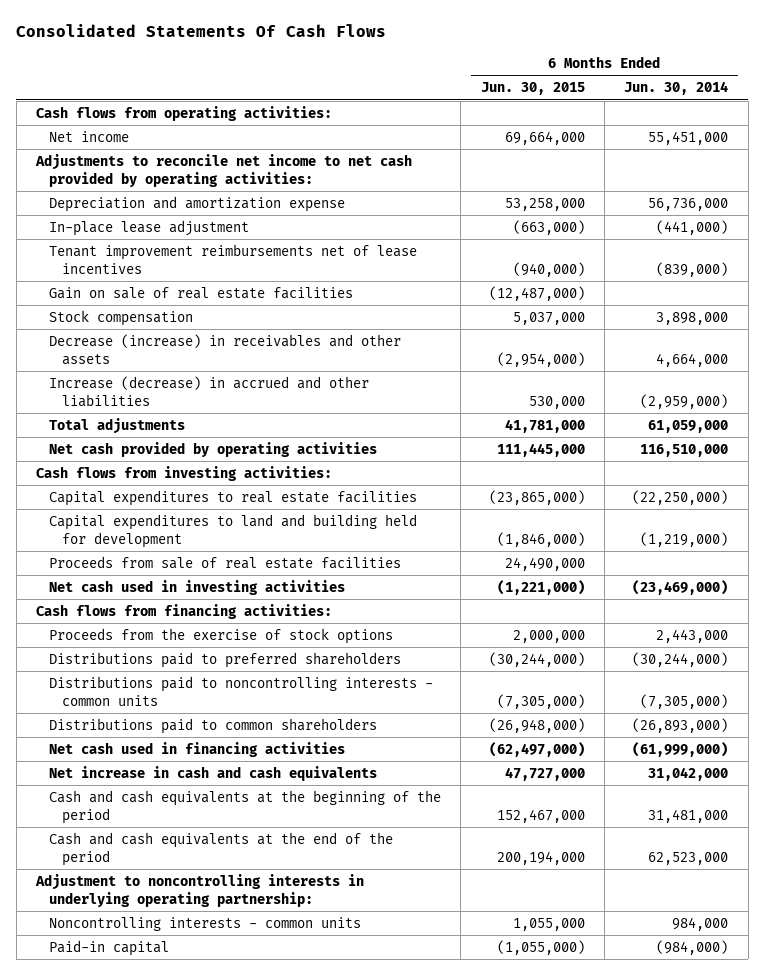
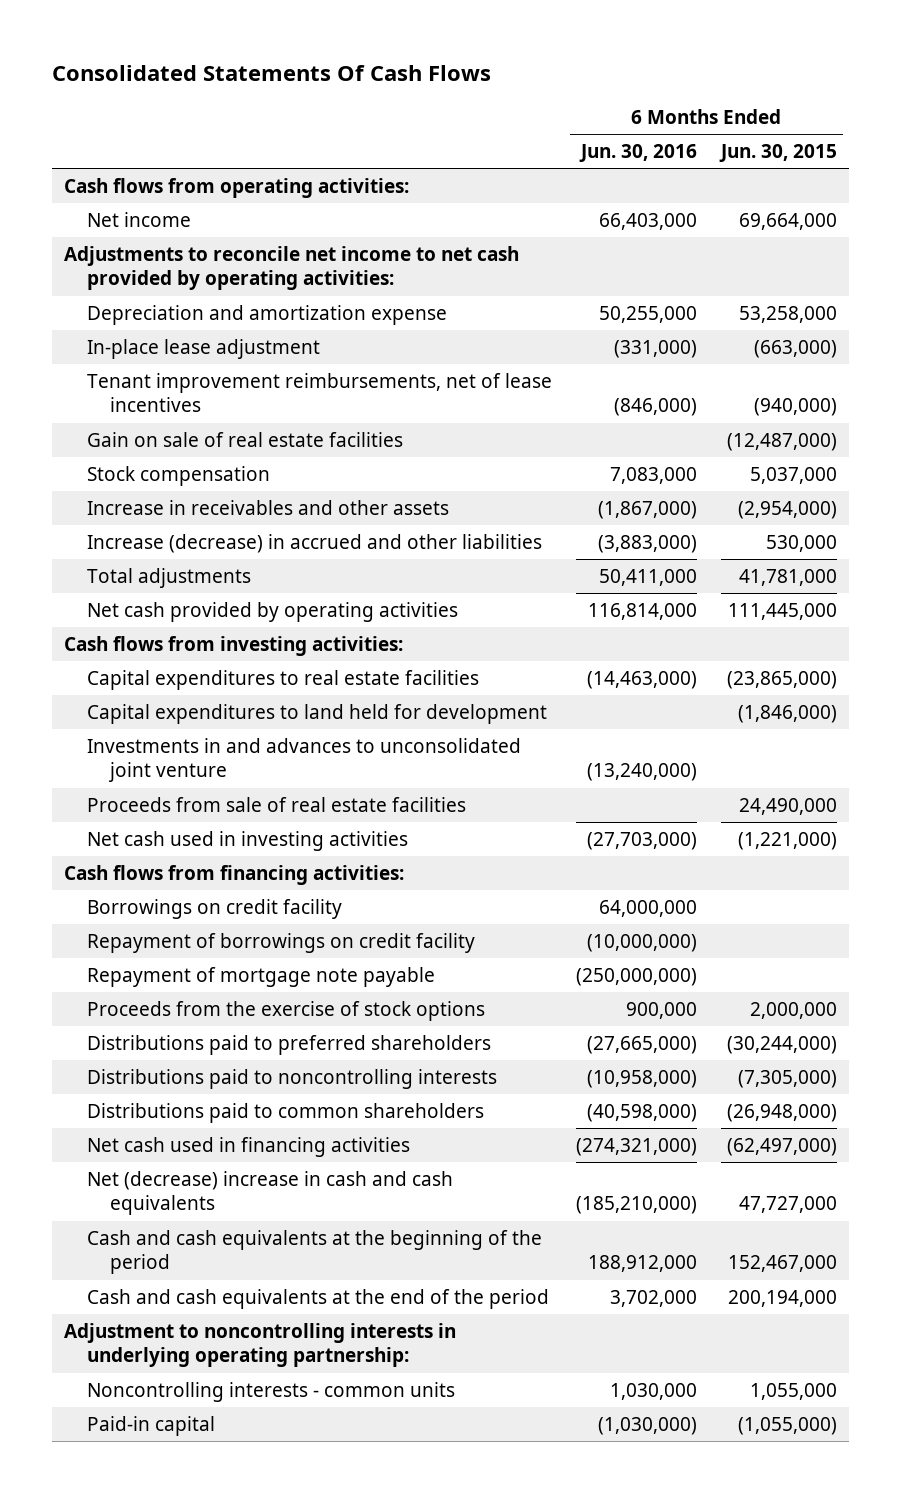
- | 6 Months Ended Jun. 30, 2015 | 6 Months Ended Jun. 30, 2014
+ | 6 Months Ended Jun. 30, 2016 | 6 Months Ended Jun. 30, 2015
- Tenant improvement reimbursements net of lease incentives | (940,000) | (839,000)
+ Tenant improvement reimbursements, net of lease incentives | (846,000) | (940,000)
- Decrease (increase) in receivables and other assets | (2,954,000) | 4,664,000
+ Increase in receivables and other assets | (1,867,000) | (2,954,000)
- Capital expenditures to land and building held for development | (1,846,000) | (1,219,000)
+ Capital expenditures to land held for development | | (1,846,000)
+ Investments in and advances to unconsolidated joint venture | (13,240,000) |
+ Borrowings on credit facility | 64,000,000 |
+ Repayment of borrowings on credit facility | (10,000,000) |
+ Repayment of mortgage note payable | (250,000,000) |
- Distributions paid to noncontrolling interests - common units | (7,305,000) | (7,305,000)
+ Distributions paid to noncontrolling interests | (10,958,000) | (7,305,000)
- Net increase in cash and cash equivalents | 47,727,000 | 31,042,000
+ Net (decrease) increase in cash and cash equivalents | (185,210,000) | 47,727,000

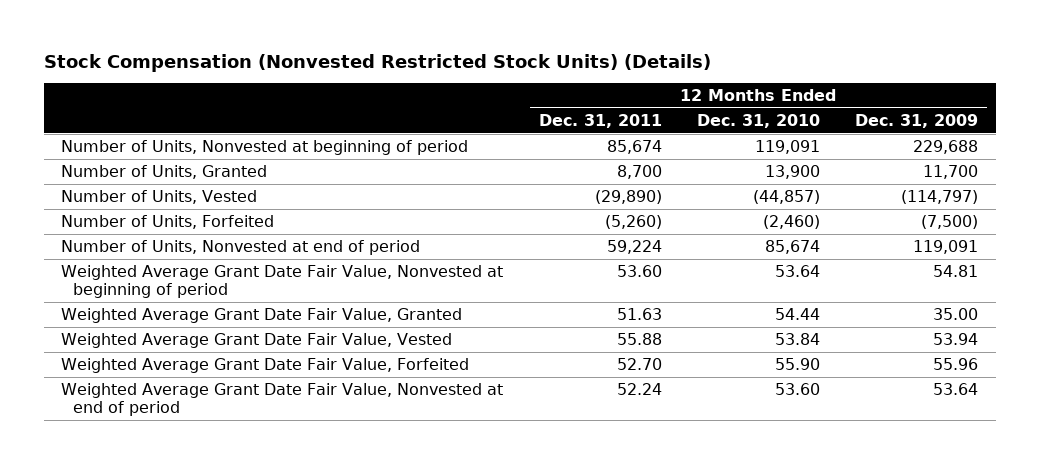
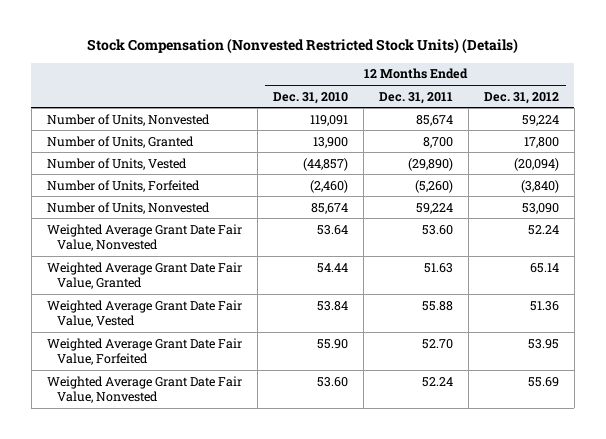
- | 12 Months Ended Dec. 31, 2011 | 12 Months Ended Dec. 31, 2010 | 12 Months Ended Dec. 31, 2009
+ | 12 Months Ended Dec. 31, 2010 | 12 Months Ended Dec. 31, 2011 | 12 Months Ended Dec. 31, 2012
- Number of Units, Nonvested at beginning of period | 85,674 | 119,091 | 229,688
+ Number of Units, Nonvested | 119,091 | 85,674 | 59,224
- Number of Units, Nonvested at end of period | 59,224 | 85,674 | 119,091
- Weighted Average Grant Date Fair Value, Nonvested at beginning of period | 53.60 | 53.64 | 54.81
+ Number of Units, Nonvested | 85,674 | 59,224 | 53,090
+ Weighted Average Grant Date Fair Value, Nonvested | 53.64 | 53.60 | 52.24
- Weighted Average Grant Date Fair Value, Nonvested at end of period | 52.24 | 53.60 | 53.64
+ Weighted Average Grant Date Fair Value, Nonvested | 53.60 | 52.24 | 55.69

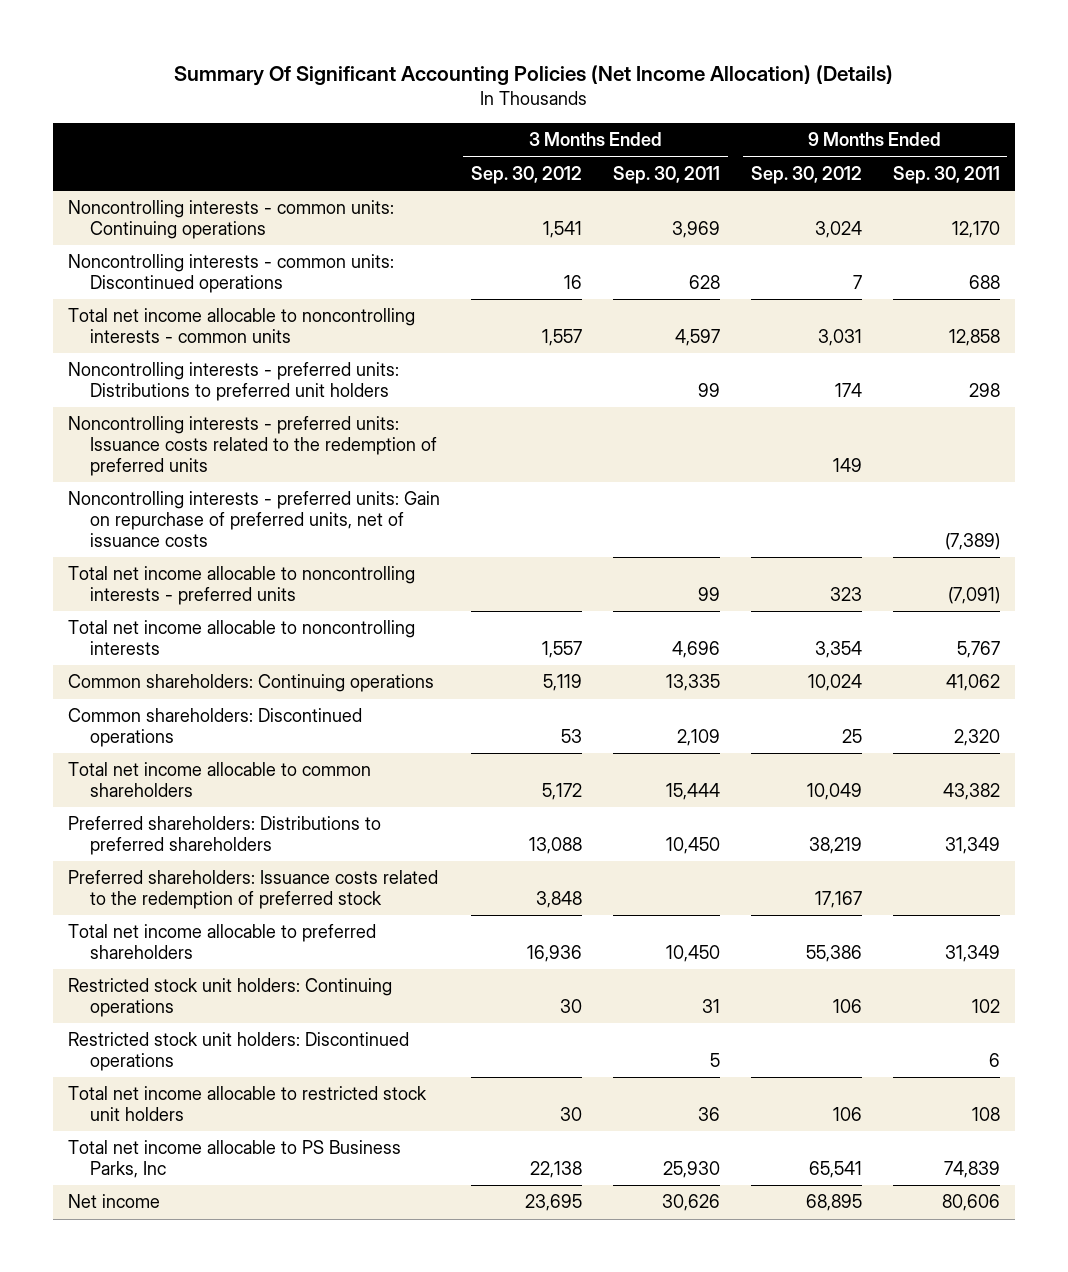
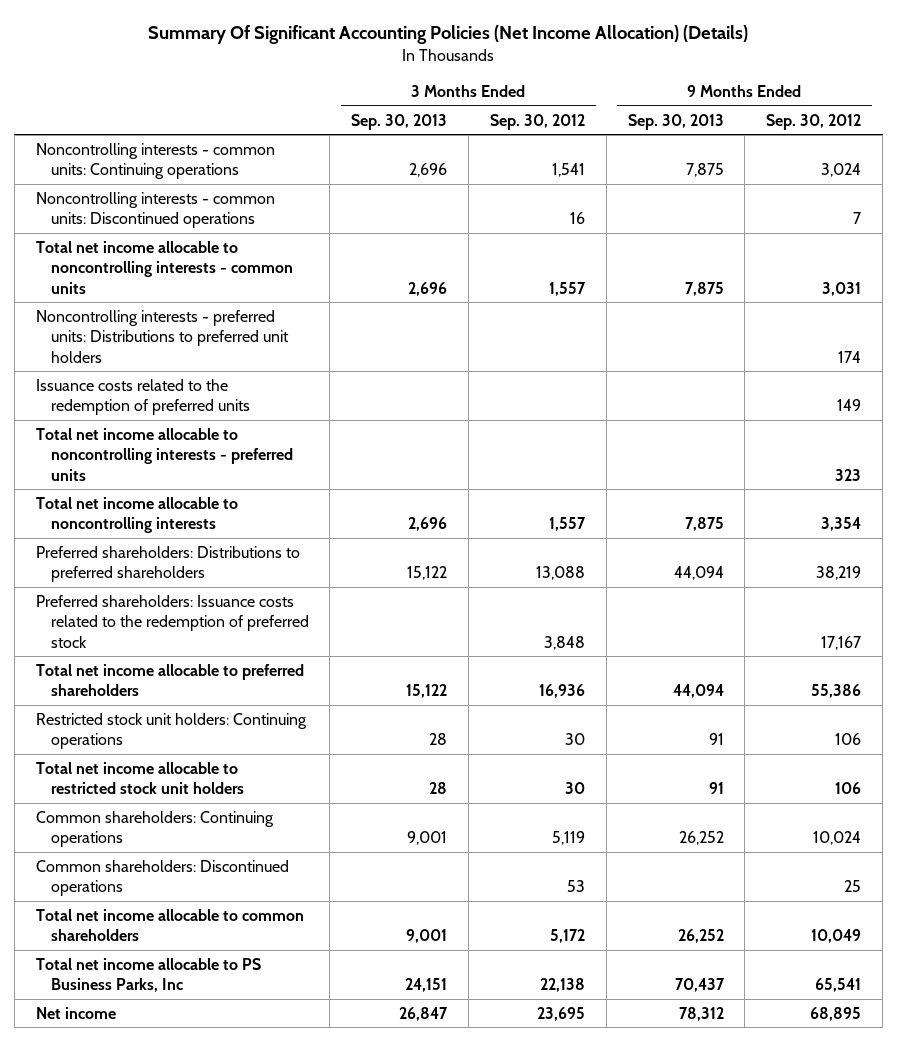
- | 3 Months Ended Sep. 30, 2012 | 3 Months Ended Sep. 30, 2011 | 9 Months Ended Sep. 30, 2012 | 9 Months Ended Sep. 30, 2011
+ | 3 Months Ended Sep. 30, 2013 | 3 Months Ended Sep. 30, 2012 | 9 Months Ended Sep. 30, 2013 | 9 Months Ended Sep. 30, 2012
- Noncontrolling interests - preferred units: Issuance costs related to the redemption of preferred units | | | 149 |
- Noncontrolling interests - preferred units: Gain on repurchase of preferred units, net of issuance costs | | | | (7,389)
+ Issuance costs related to the redemption of preferred units | | | | 149
- Restricted stock unit holders: Discontinued operations | | 5 | | 6
moved down: Common shareholders: Continuing operations | 9,001 | 5,119 | 26,252 | 10,024
moved down: Common shareholders: Discontinued operations | | 53 | | 25
moved down: Total net income allocable to common shareholders | 9,001 | 5,172 | 26,252 | 10,049

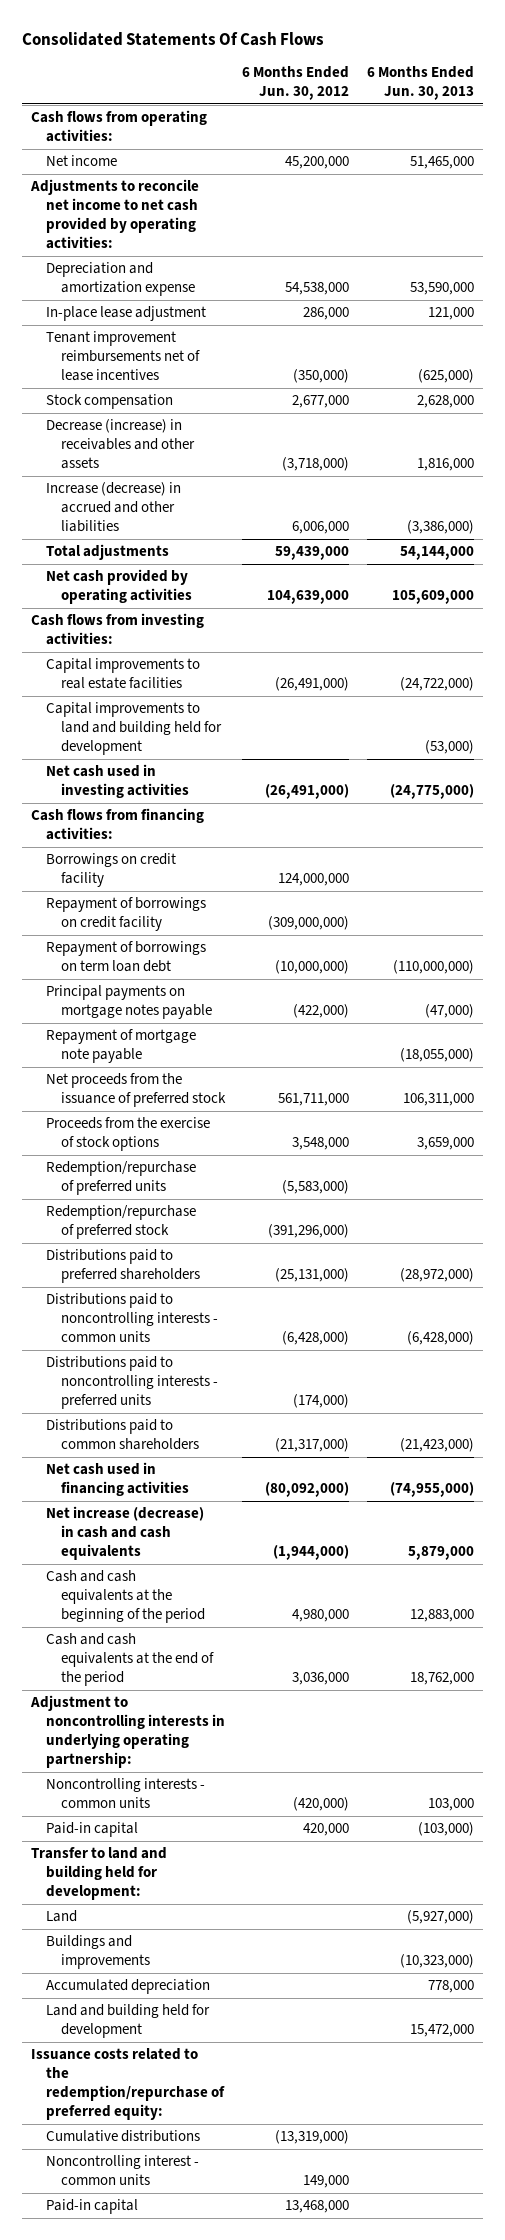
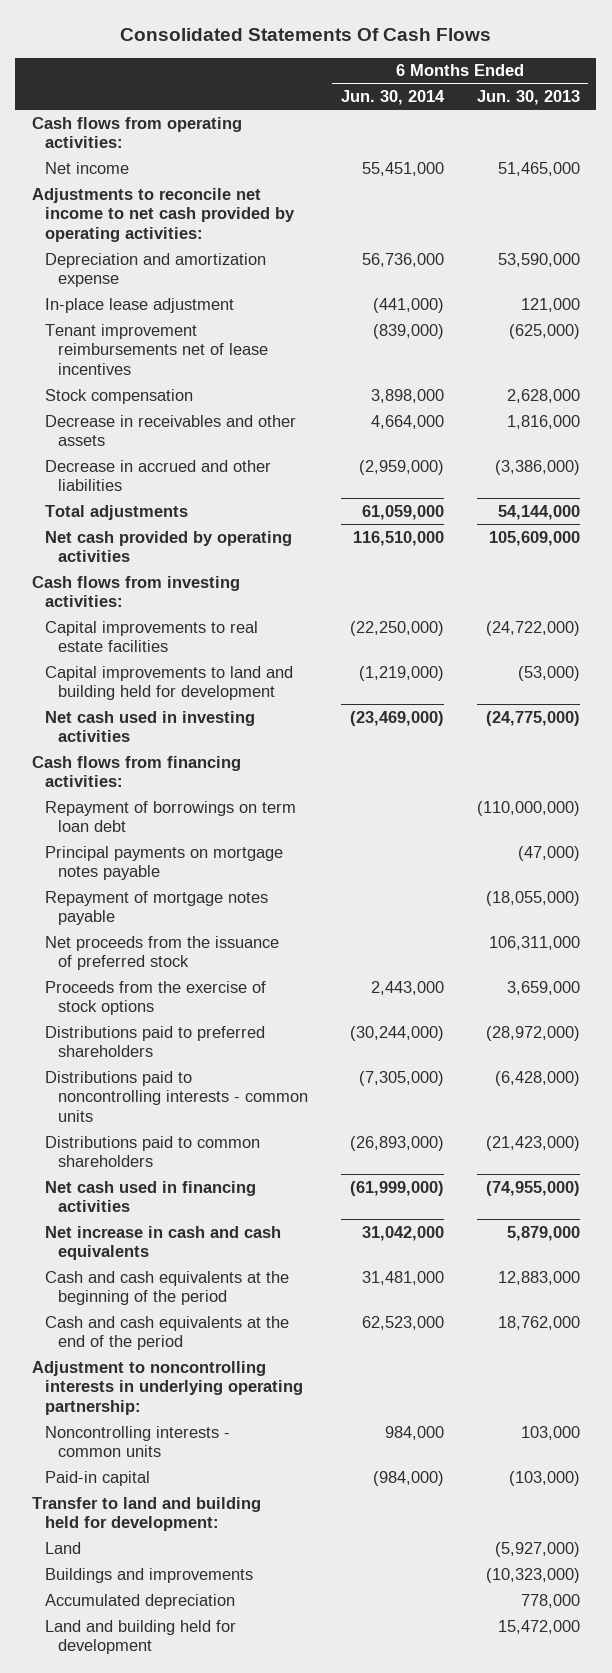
- | 6 Months Ended Jun. 30, 2012 | 6 Months Ended Jun. 30, 2013
+ | 6 Months Ended Jun. 30, 2014 | 6 Months Ended Jun. 30, 2013
- Decrease (increase) in receivables and other assets | (3,718,000) | 1,816,000
- Increase (decrease) in accrued and other liabilities | 6,006,000 | (3,386,000)
+ Decrease in receivables and other assets | 4,664,000 | 1,816,000
+ Decrease in accrued and other liabilities | (2,959,000) | (3,386,000)
- Borrowings on credit facility | 124,000,000 |
- Repayment of borrowings on credit facility | (309,000,000) |
- Repayment of mortgage note payable | | (18,055,000)
+ Repayment of mortgage notes payable | | (18,055,000)
- Redemption/repurchase of preferred units | (5,583,000) |
- Redemption/repurchase of preferred stock | (391,296,000) |
- Distributions paid to noncontrolling interests - preferred units | (174,000) |
- Net increase (decrease) in cash and cash equivalents | (1,944,000) | 5,879,000
+ Net increase in cash and cash equivalents | 31,042,000 | 5,879,000
- Issuance costs related to the redemption/repurchase of preferred equity:
- Cumulative distributions | (13,319,000) |
- Noncontrolling interest - common units | 149,000 |
- Paid-in capital | 13,468,000 |

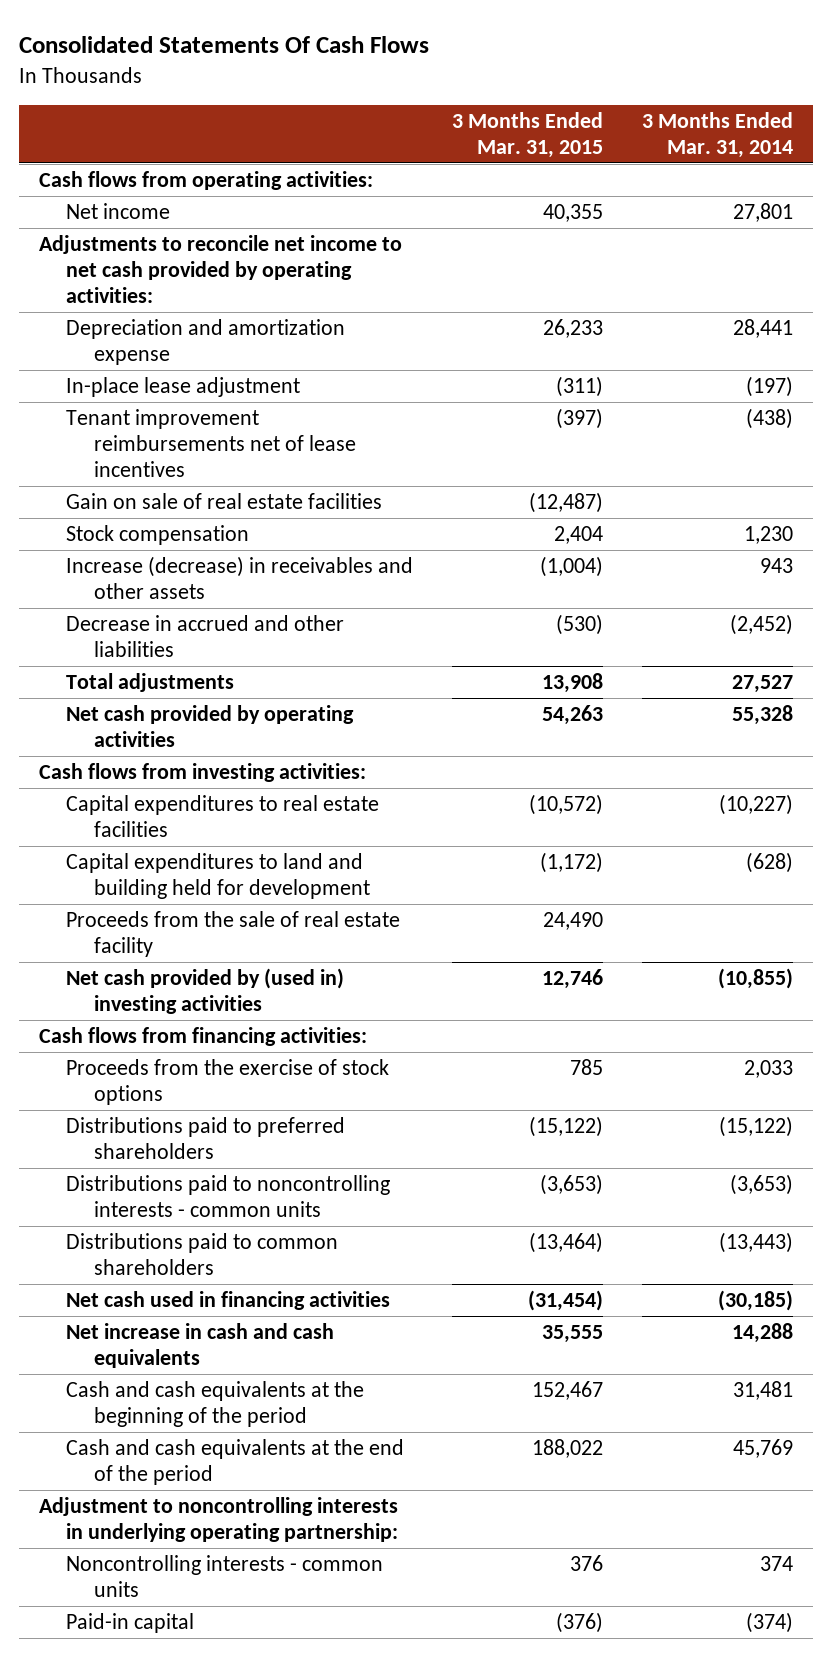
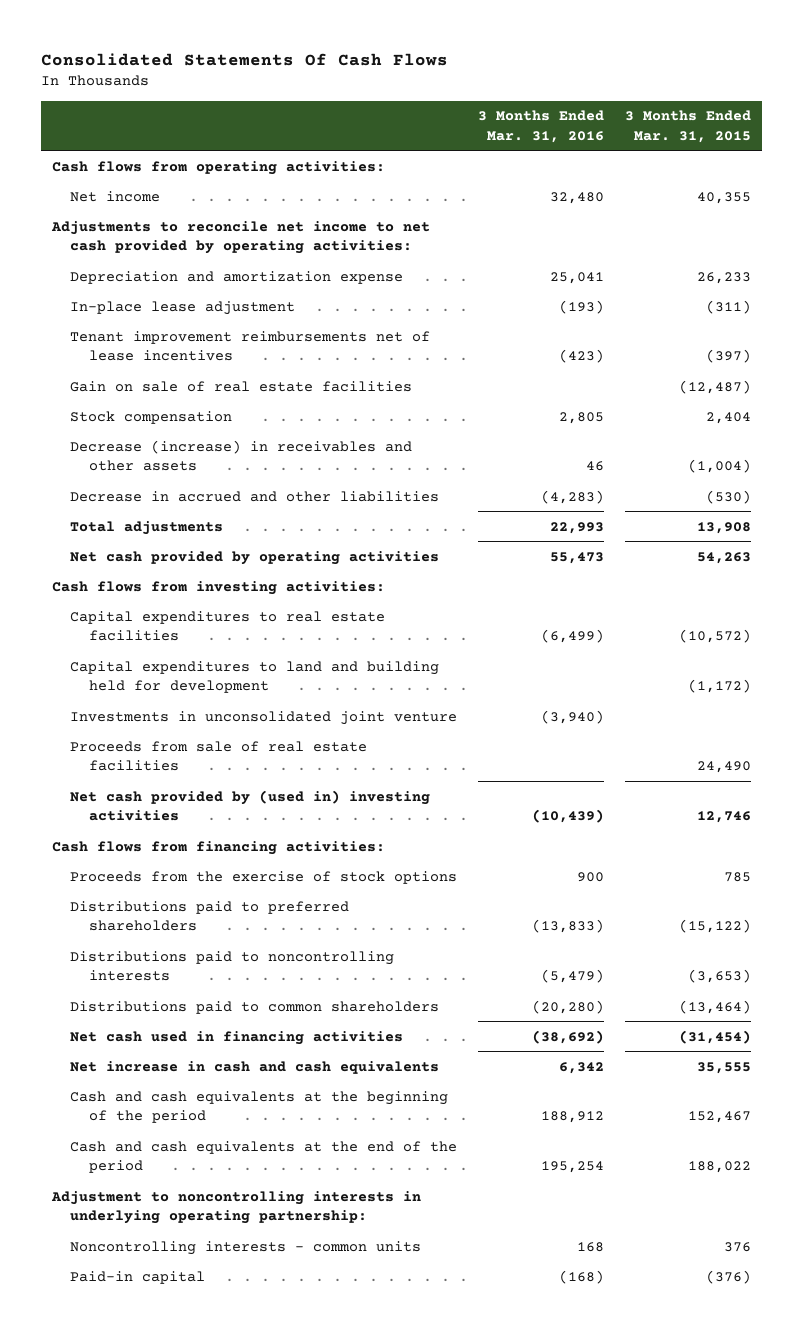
- | 3 Months Ended Mar. 31, 2015 | 3 Months Ended Mar. 31, 2014
+ | 3 Months Ended Mar. 31, 2016 | 3 Months Ended Mar. 31, 2015
- Increase (decrease) in receivables and other assets | (1,004) | 943
+ Decrease (increase) in receivables and other assets | 46 | (1,004)
- Proceeds from the sale of real estate facility | 24,490 |
+ Investments in unconsolidated joint venture | (3,940) |
+ Proceeds from sale of real estate facilities | | 24,490
- Distributions paid to noncontrolling interests - common units | (3,653) | (3,653)
+ Distributions paid to noncontrolling interests | (5,479) | (3,653)

